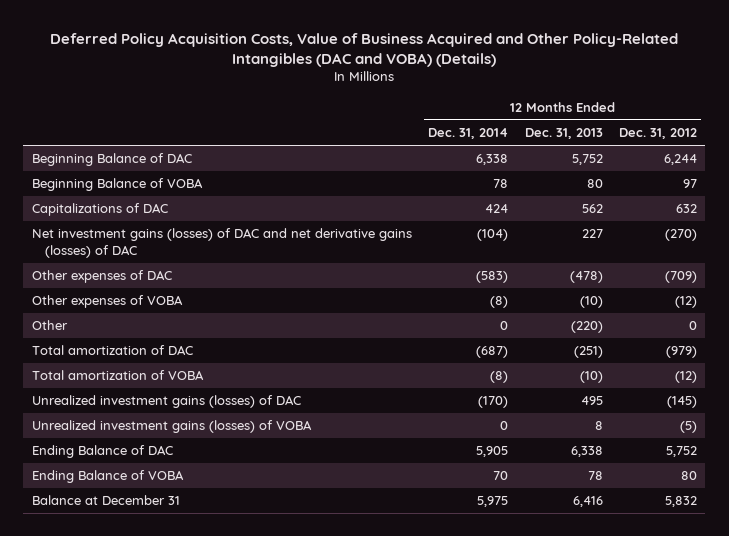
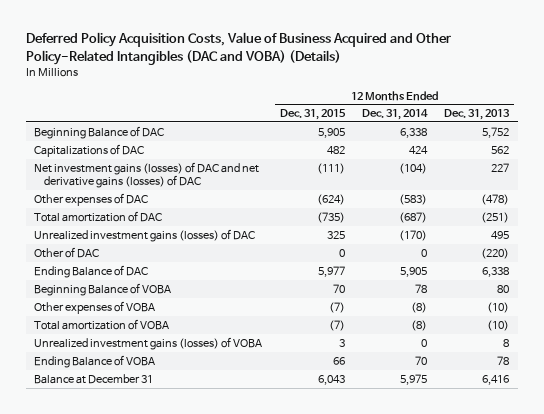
- | 12 Months Ended Dec. 31, 2014 | 12 Months Ended Dec. 31, 2013 | 12 Months Ended Dec. 31, 2012
+ | 12 Months Ended Dec. 31, 2015 | 12 Months Ended Dec. 31, 2014 | 12 Months Ended Dec. 31, 2013
- Other | 0 | (220) | 0
+ Other of DAC | 0 | 0 | (220)
moved down: Beginning Balance of VOBA | 70 | 78 | 80
moved down: Other expenses of VOBA | (7) | (8) | (10)
moved down: Total amortization of VOBA | (7) | (8) | (10)
moved down: Unrealized investment gains (losses) of VOBA | 3 | 0 | 8

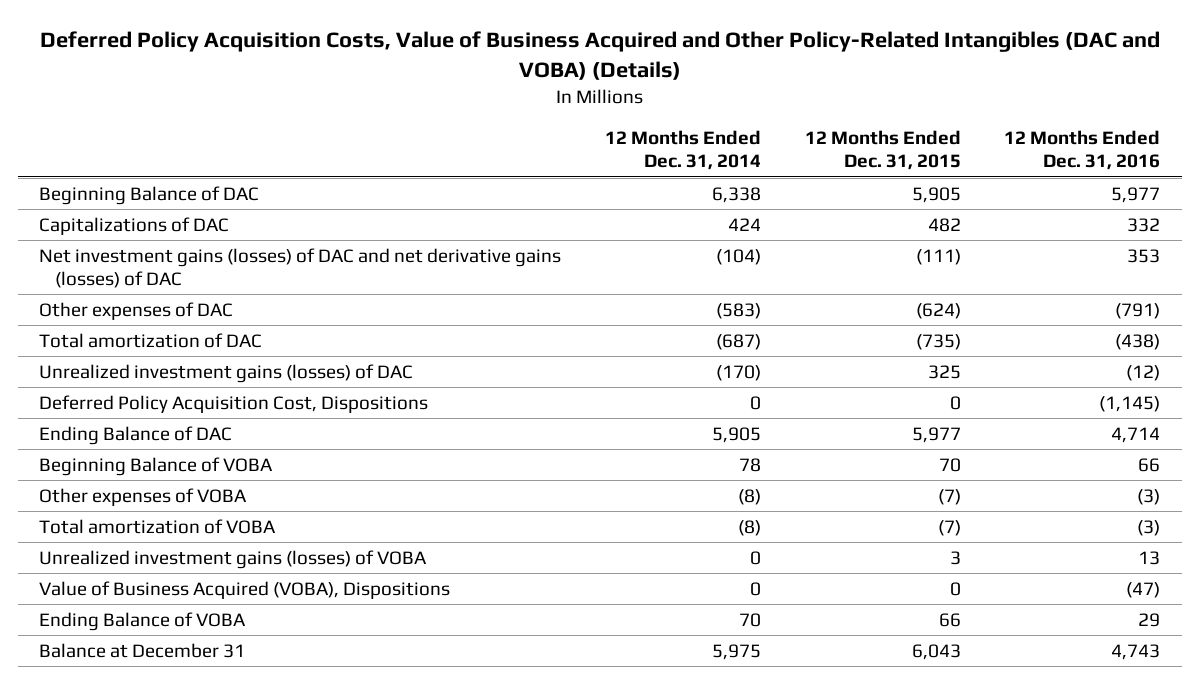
- | 12 Months Ended Dec. 31, 2015 | 12 Months Ended Dec. 31, 2014 | 12 Months Ended Dec. 31, 2013
+ | 12 Months Ended Dec. 31, 2014 | 12 Months Ended Dec. 31, 2015 | 12 Months Ended Dec. 31, 2016
- Other of DAC | 0 | 0 | (220)
+ Deferred Policy Acquisition Cost, Dispositions | 0 | 0 | (1,145)
+ Value of Business Acquired (VOBA), Dispositions | 0 | 0 | (47)

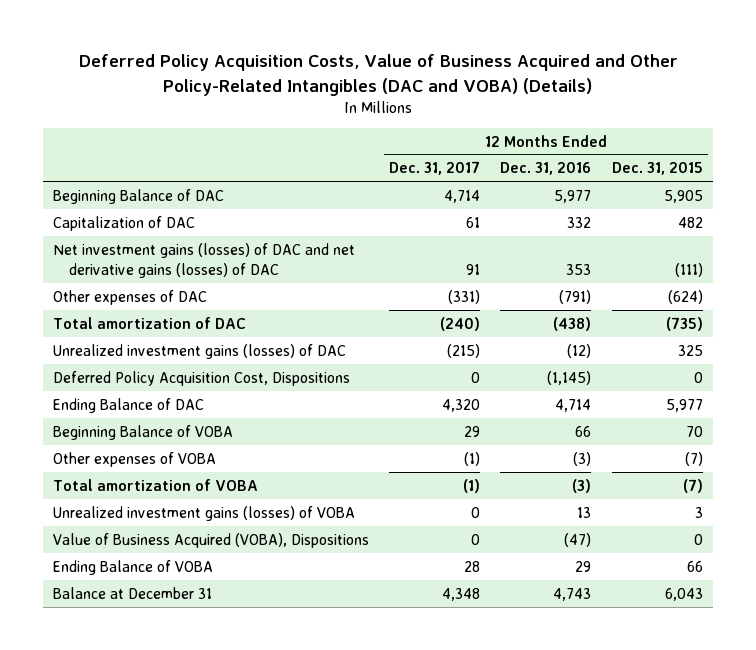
- | 12 Months Ended Dec. 31, 2014 | 12 Months Ended Dec. 31, 2015 | 12 Months Ended Dec. 31, 2016
+ | 12 Months Ended Dec. 31, 2017 | 12 Months Ended Dec. 31, 2016 | 12 Months Ended Dec. 31, 2015
- Capitalizations of DAC | 424 | 482 | 332
+ Capitalization of DAC | 61 | 332 | 482

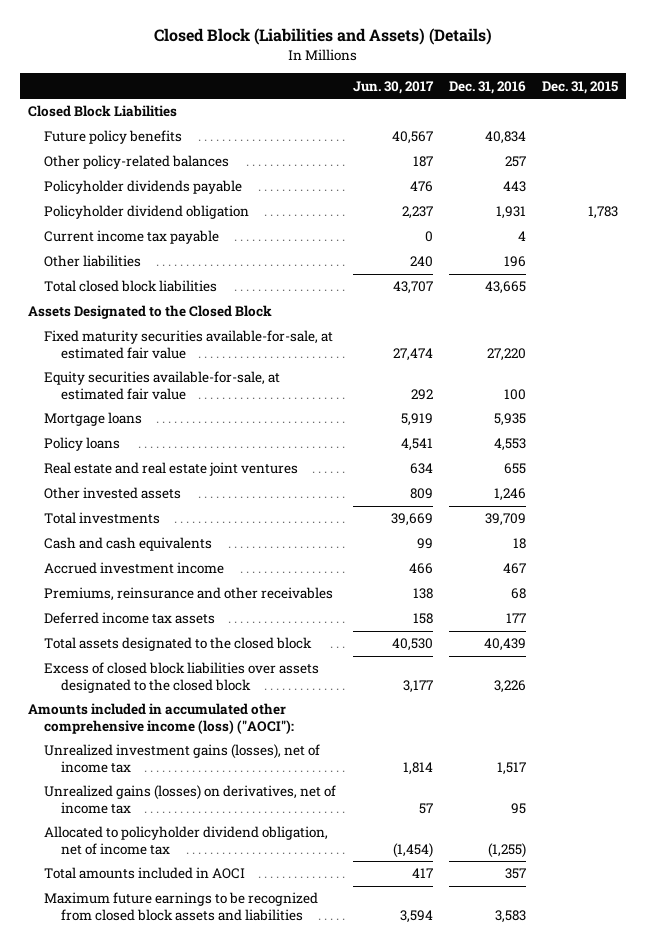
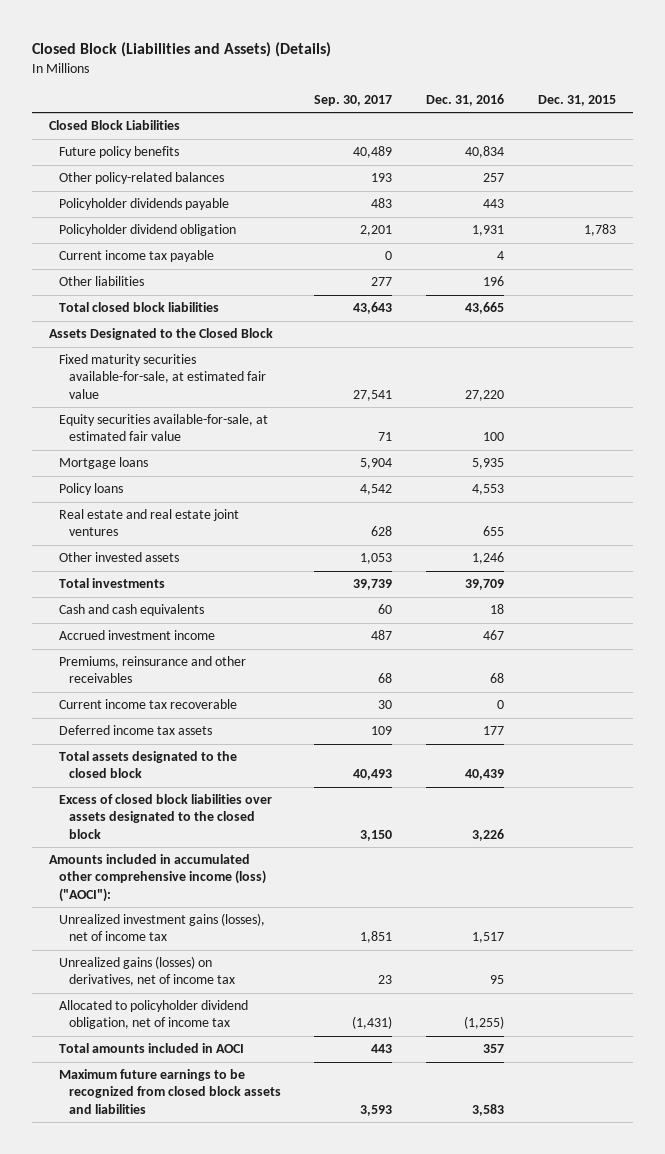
- | Jun. 30, 2017 | Dec. 31, 2016 | Dec. 31, 2015
+ | Sep. 30, 2017 | Dec. 31, 2016 | Dec. 31, 2015
+ Current income tax recoverable | 30 | 0 |

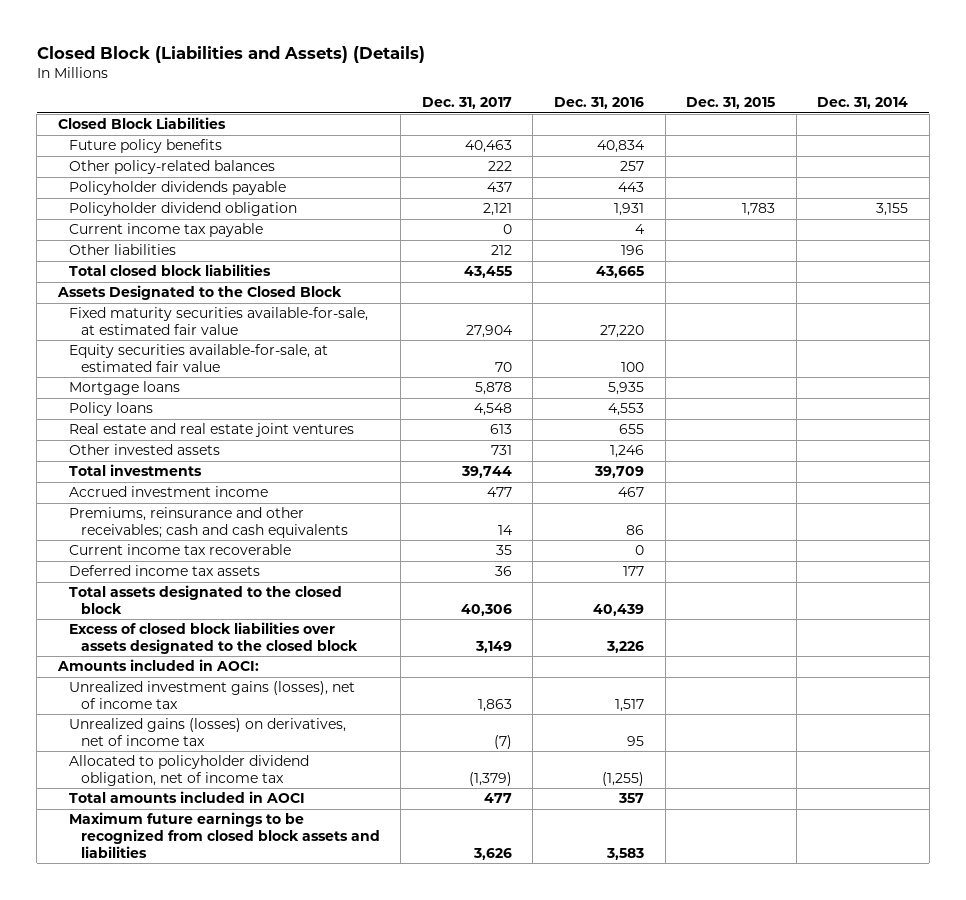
- | Sep. 30, 2017 | Dec. 31, 2016 | Dec. 31, 2015
+ | Dec. 31, 2017 | Dec. 31, 2016 | Dec. 31, 2015 | Dec. 31, 2014
- Cash and cash equivalents | 60 | 18 |
- Premiums, reinsurance and other receivables | 68 | 68 |
+ Premiums, reinsurance and other receivables; cash and cash equivalents | 14 | 86 | |
- Amounts included in accumulated other comprehensive income (loss) ("AOCI"):
+ Amounts included in AOCI:

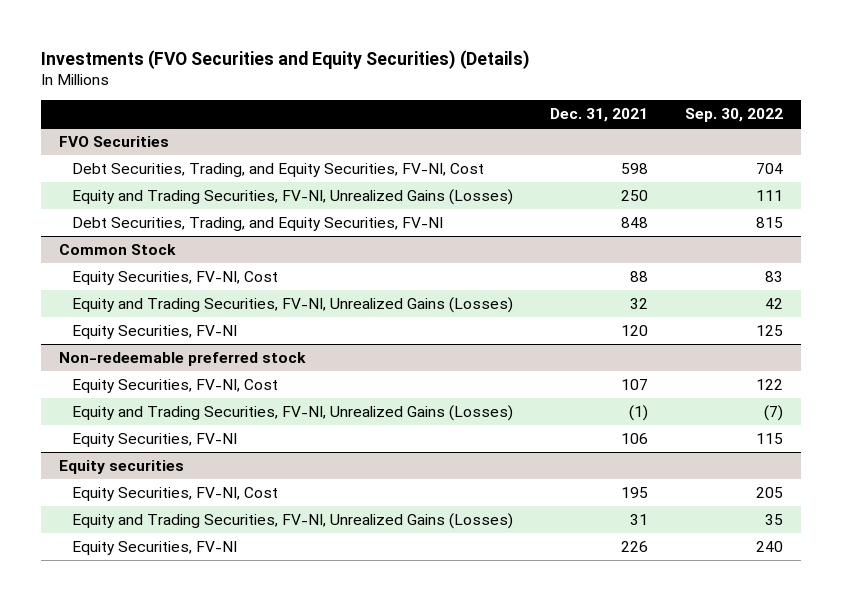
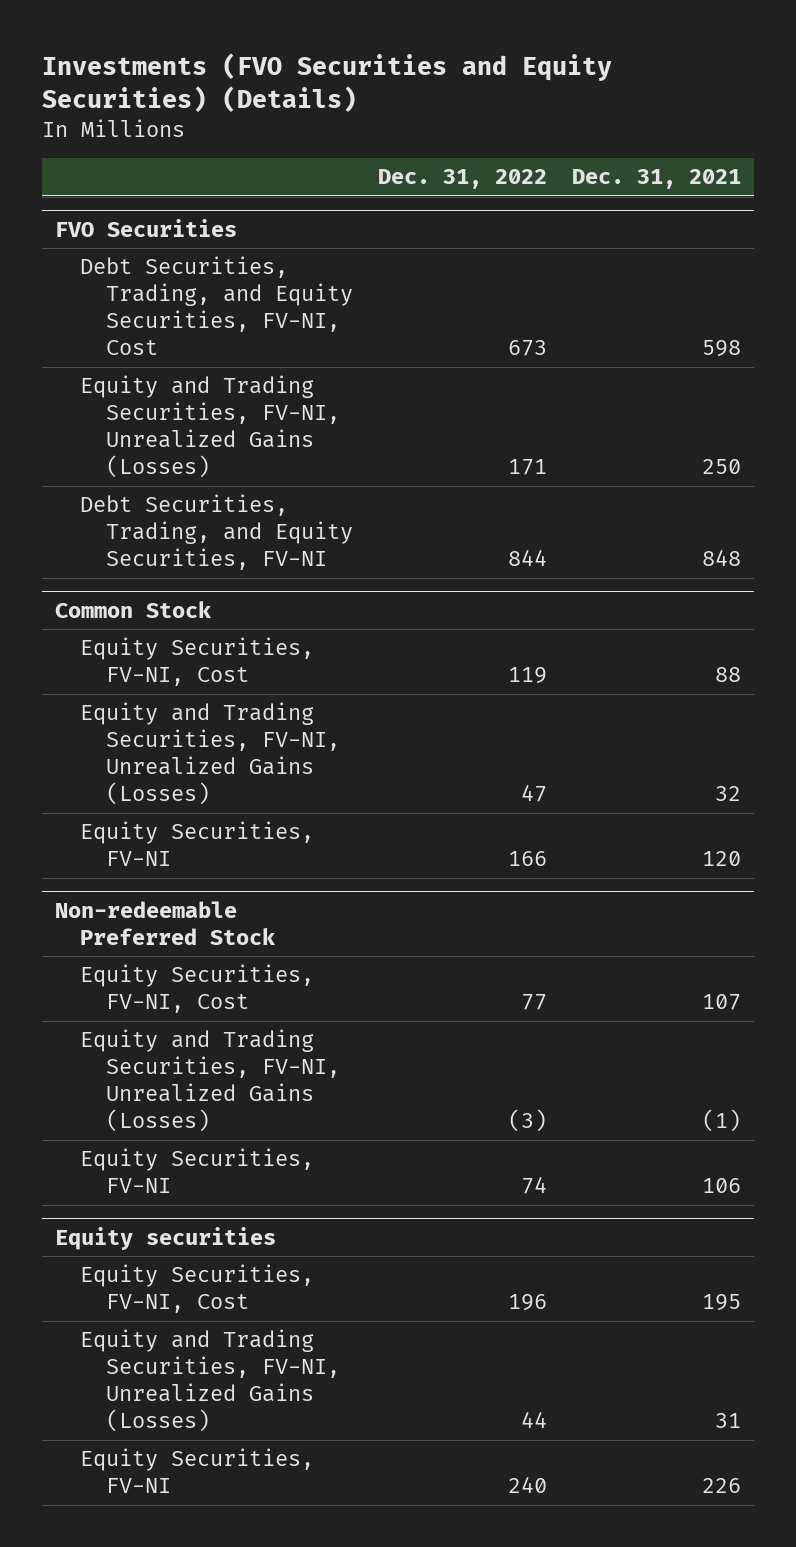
- | Dec. 31, 2021 | Sep. 30, 2022
+ | Dec. 31, 2022 | Dec. 31, 2021
- Non-redeemable preferred stock
+ Non-redeemable Preferred Stock

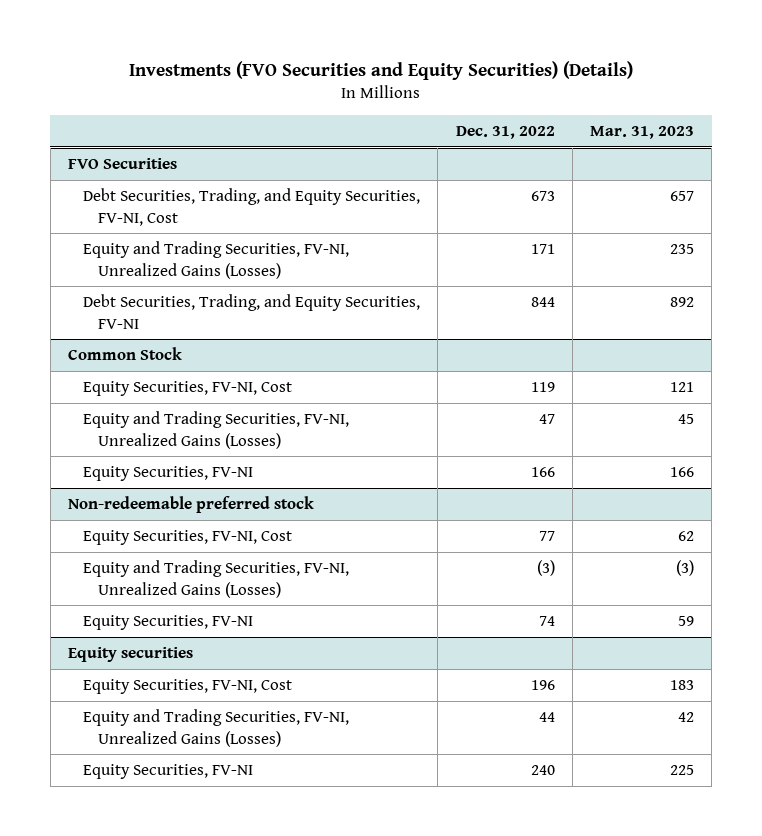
- | Dec. 31, 2022 | Dec. 31, 2021
+ | Dec. 31, 2022 | Mar. 31, 2023
- Non-redeemable Preferred Stock
+ Non-redeemable preferred stock

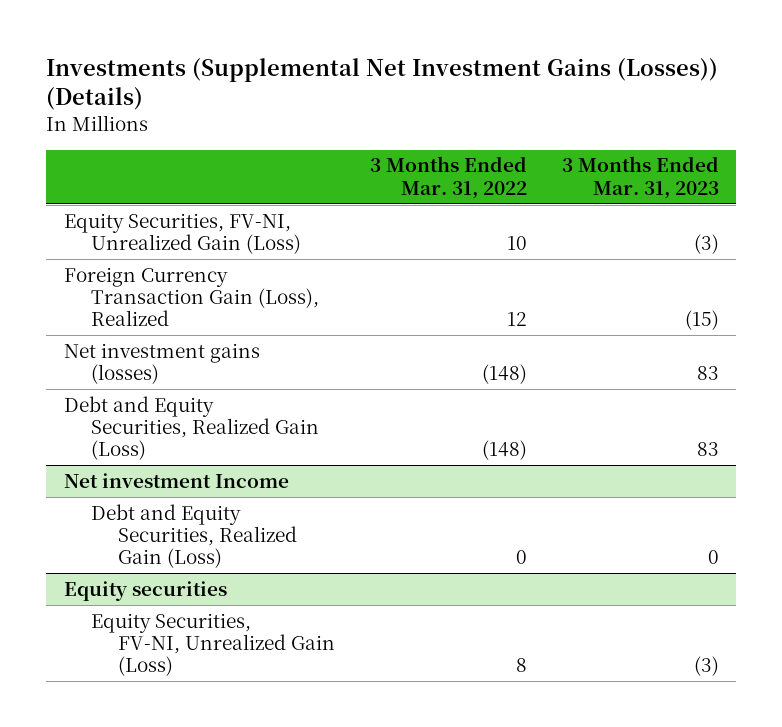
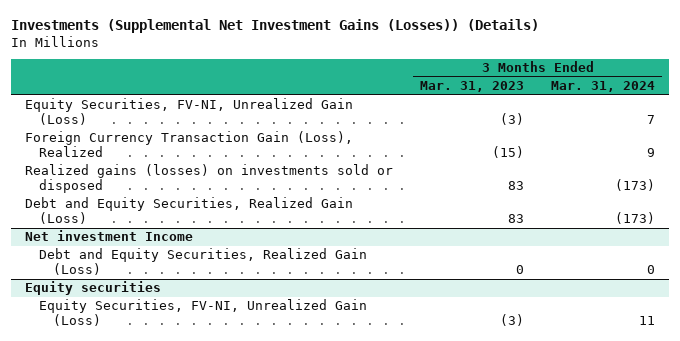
- | 3 Months Ended Mar. 31, 2022 | 3 Months Ended Mar. 31, 2023
+ | 3 Months Ended Mar. 31, 2023 | 3 Months Ended Mar. 31, 2024
- Net investment gains (losses) | (148) | 83
+ Realized gains (losses) on investments sold or disposed | 83 | (173)

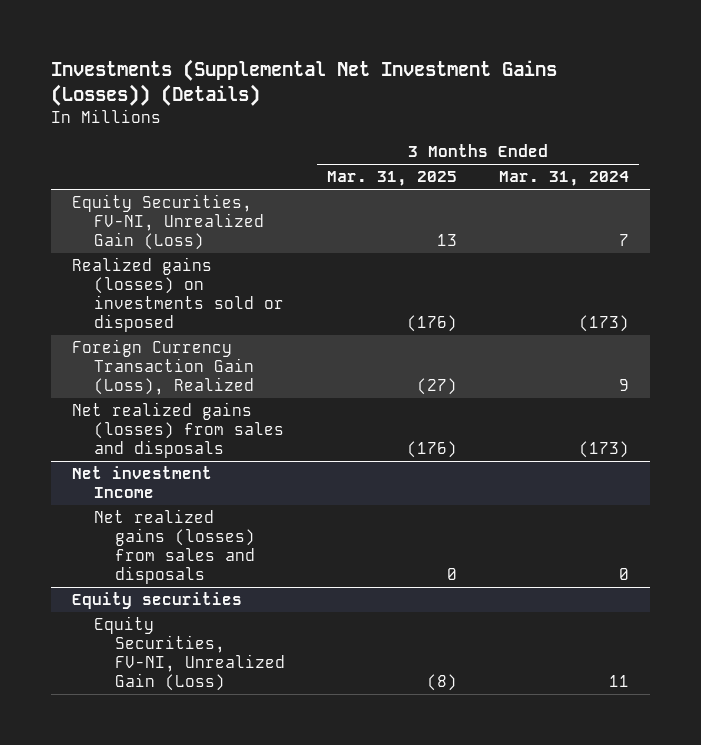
- | 3 Months Ended Mar. 31, 2023 | 3 Months Ended Mar. 31, 2024
+ | 3 Months Ended Mar. 31, 2025 | 3 Months Ended Mar. 31, 2024
- Debt and Equity Securities, Realized Gain (Loss) | 83 | (173)
moved down: Foreign Currency Transaction Gain (Loss), Realized | (27) | 9
+ Net realized gains (losses) from sales and disposals | (176) | (173)
@ Net investment Income
- Debt and Equity Securities, Realized Gain (Loss) | 0 | 0
+ Net realized gains (losses) from sales and disposals | 0 | 0

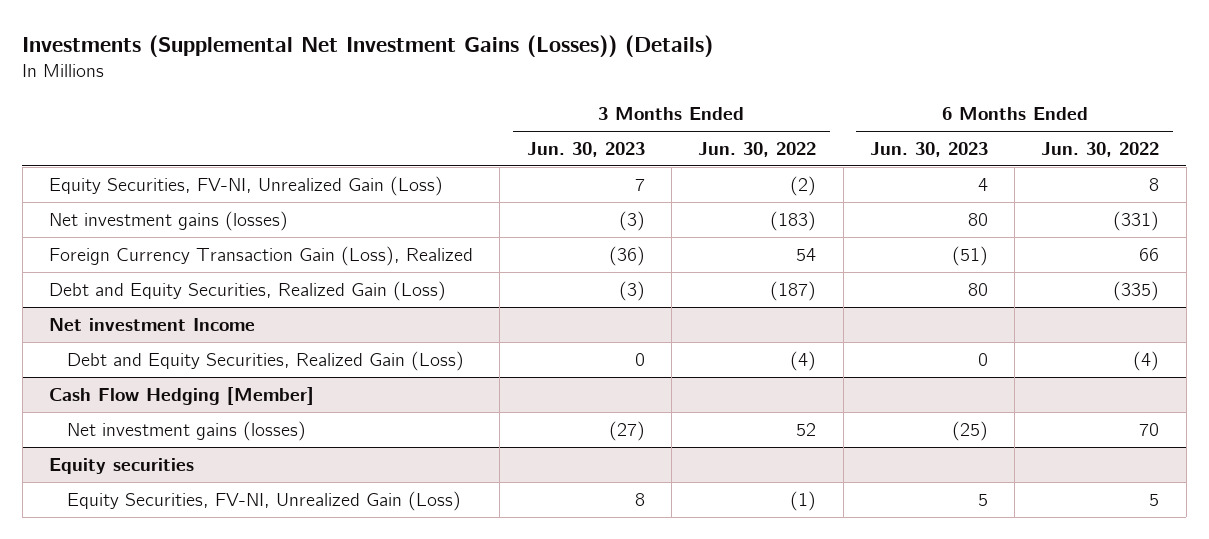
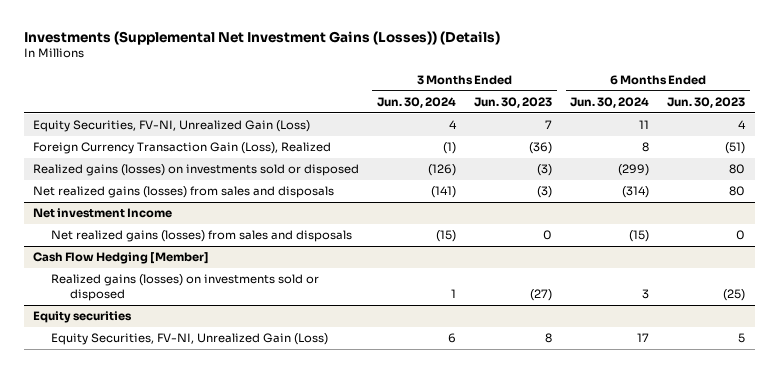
- | 3 Months Ended Jun. 30, 2023 | 3 Months Ended Jun. 30, 2022 | 6 Months Ended Jun. 30, 2023 | 6 Months Ended Jun. 30, 2022
+ | 3 Months Ended Jun. 30, 2024 | 3 Months Ended Jun. 30, 2023 | 6 Months Ended Jun. 30, 2024 | 6 Months Ended Jun. 30, 2023
- Net investment gains (losses) | (3) | (183) | 80 | (331)
- Debt and Equity Securities, Realized Gain (Loss) | (3) | (187) | 80 | (335)
+ Realized gains (losses) on investments sold or disposed | (126) | (3) | (299) | 80
+ Net realized gains (losses) from sales and disposals | (141) | (3) | (314) | 80
@ Net investment Income
- Debt and Equity Securities, Realized Gain (Loss) | 0 | (4) | 0 | (4)
+ Net realized gains (losses) from sales and disposals | (15) | 0 | (15) | 0
@ Cash Flow Hedging [Member]
- Net investment gains (losses) | (27) | 52 | (25) | 70
+ Realized gains (losses) on investments sold or disposed | 1 | (27) | 3 | (25)

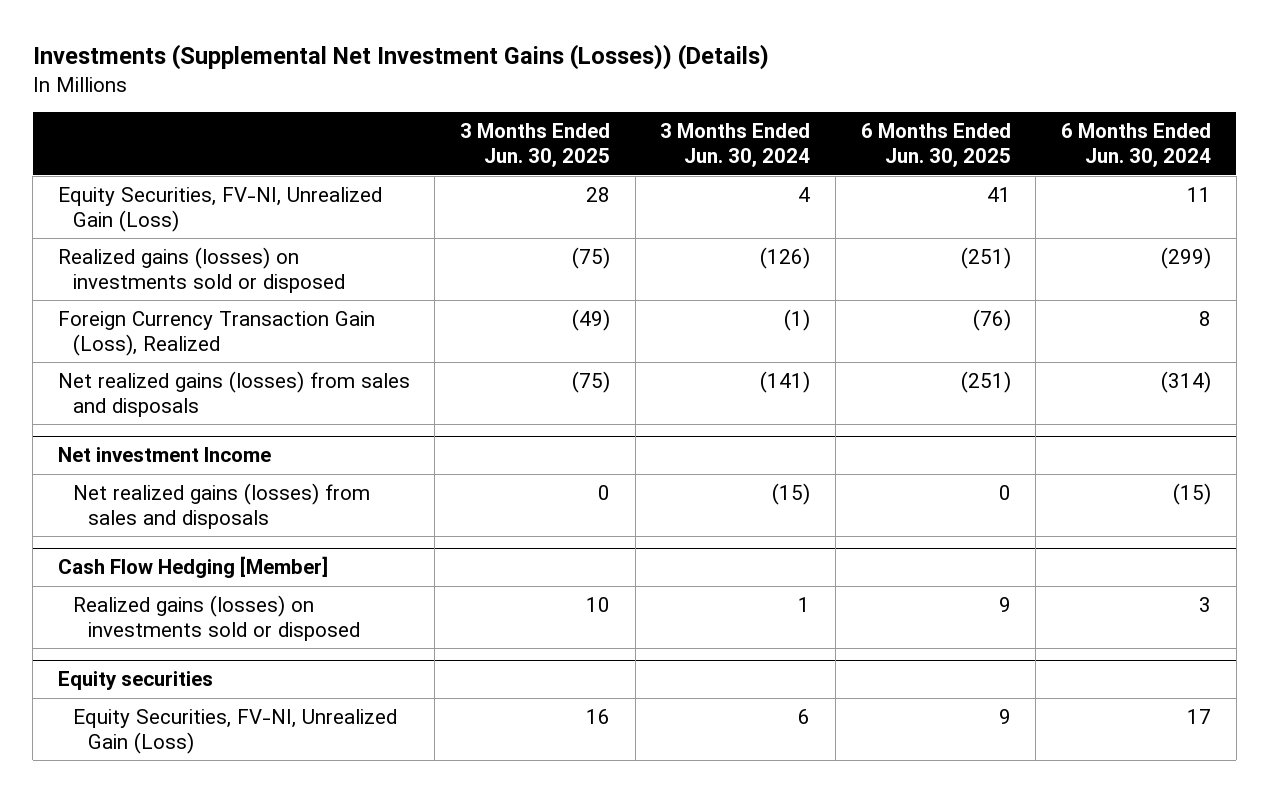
- | 3 Months Ended Jun. 30, 2024 | 3 Months Ended Jun. 30, 2023 | 6 Months Ended Jun. 30, 2024 | 6 Months Ended Jun. 30, 2023
+ | 3 Months Ended Jun. 30, 2025 | 3 Months Ended Jun. 30, 2024 | 6 Months Ended Jun. 30, 2025 | 6 Months Ended Jun. 30, 2024
moved down: Foreign Currency Transaction Gain (Loss), Realized | (49) | (1) | (76) | 8

